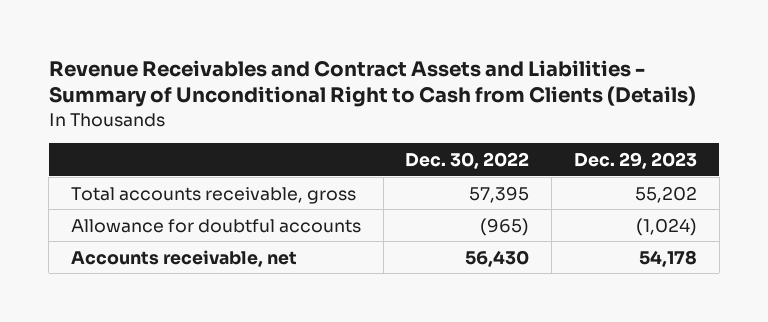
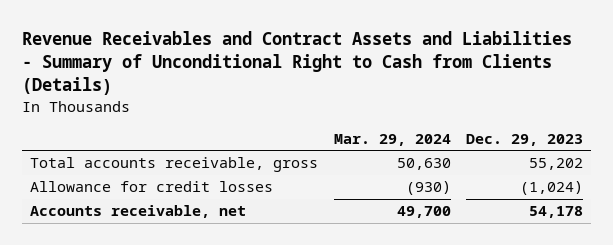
- | Dec. 30, 2022 | Dec. 29, 2023
+ | Mar. 29, 2024 | Dec. 29, 2023
- Allowance for doubtful accounts | (965) | (1,024)
+ Allowance for credit losses | (930) | (1,024)

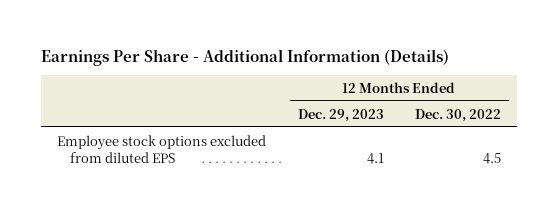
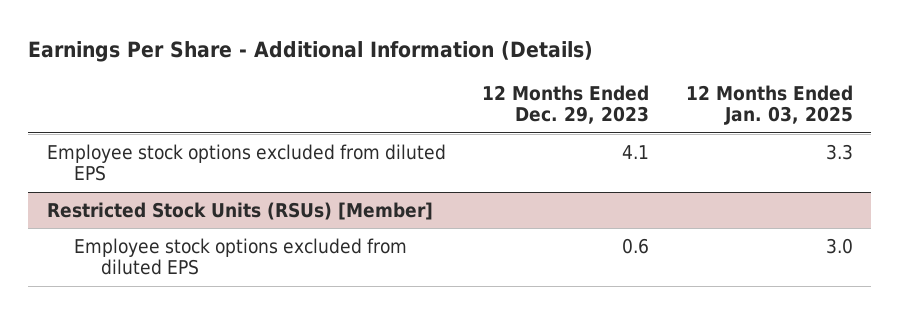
- | 12 Months Ended Dec. 29, 2023 | 12 Months Ended Dec. 30, 2022
+ | 12 Months Ended Dec. 29, 2023 | 12 Months Ended Jan. 03, 2025
+ Restricted Stock Units (RSUs) [Member]
+ Employee stock options excluded from diluted EPS | 0.6 | 3.0

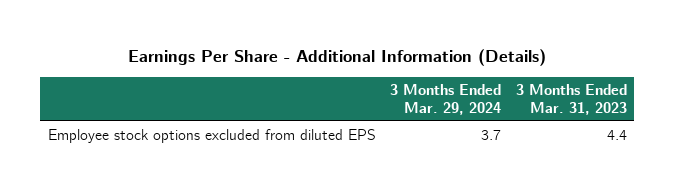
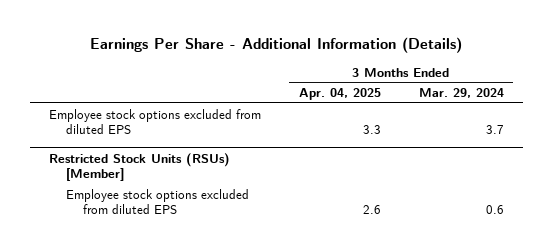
- | 3 Months Ended Mar. 29, 2024 | 3 Months Ended Mar. 31, 2023
+ | 3 Months Ended Apr. 04, 2025 | 3 Months Ended Mar. 29, 2024
+ Restricted Stock Units (RSUs) [Member]
+ Employee stock options excluded from diluted EPS | 2.6 | 0.6

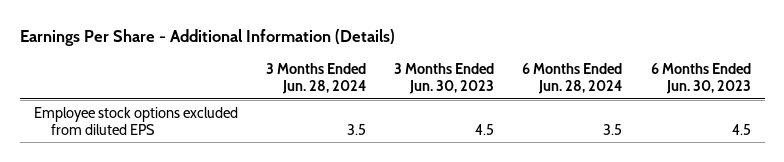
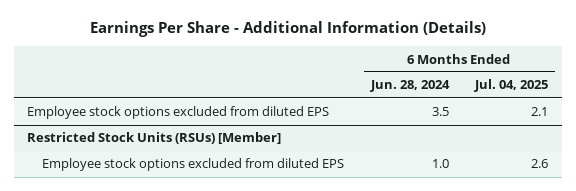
- | 3 Months Ended Jun. 28, 2024 | 3 Months Ended Jun. 30, 2023 | 6 Months Ended Jun. 28, 2024 | 6 Months Ended Jun. 30, 2023
+ | 6 Months Ended Jun. 28, 2024 | 6 Months Ended Jul. 04, 2025
+ Restricted Stock Units (RSUs) [Member]
+ Employee stock options excluded from diluted EPS | 1.0 | 2.6

